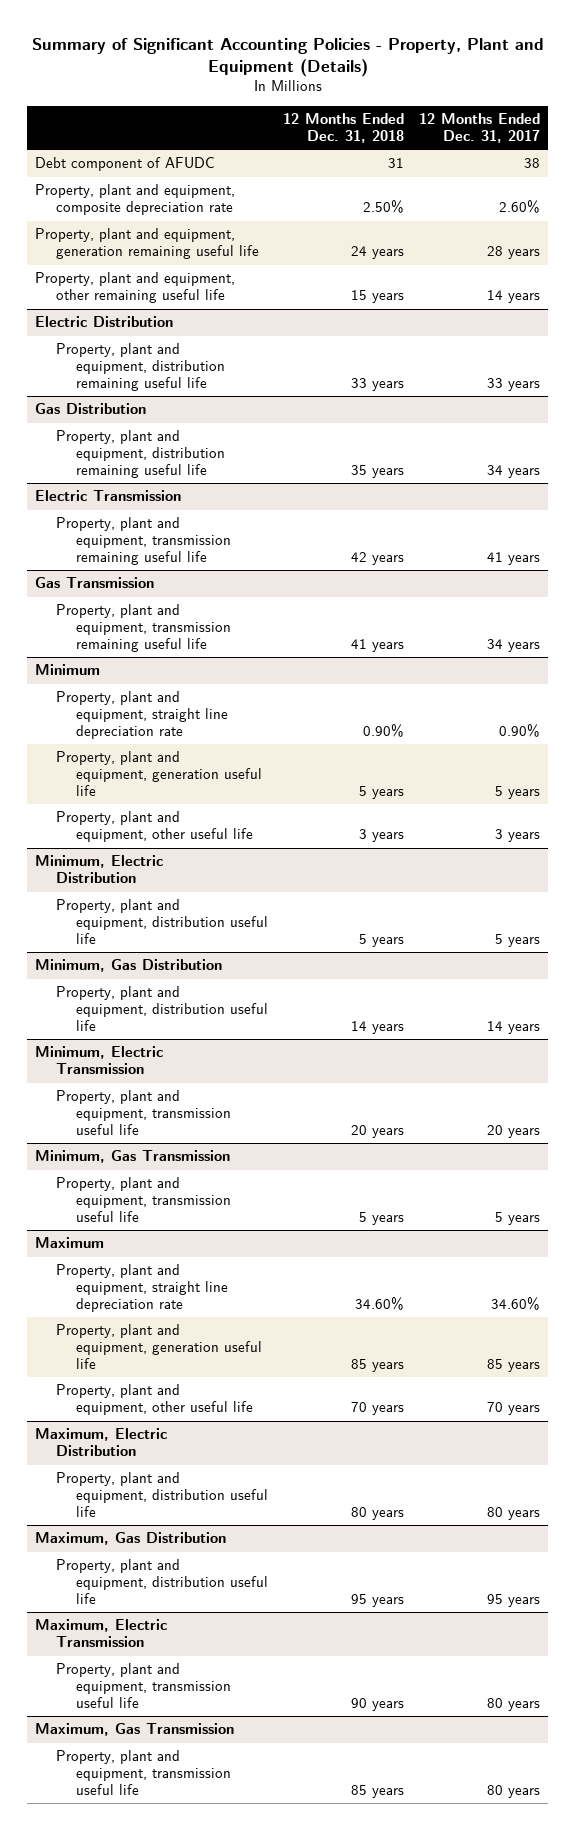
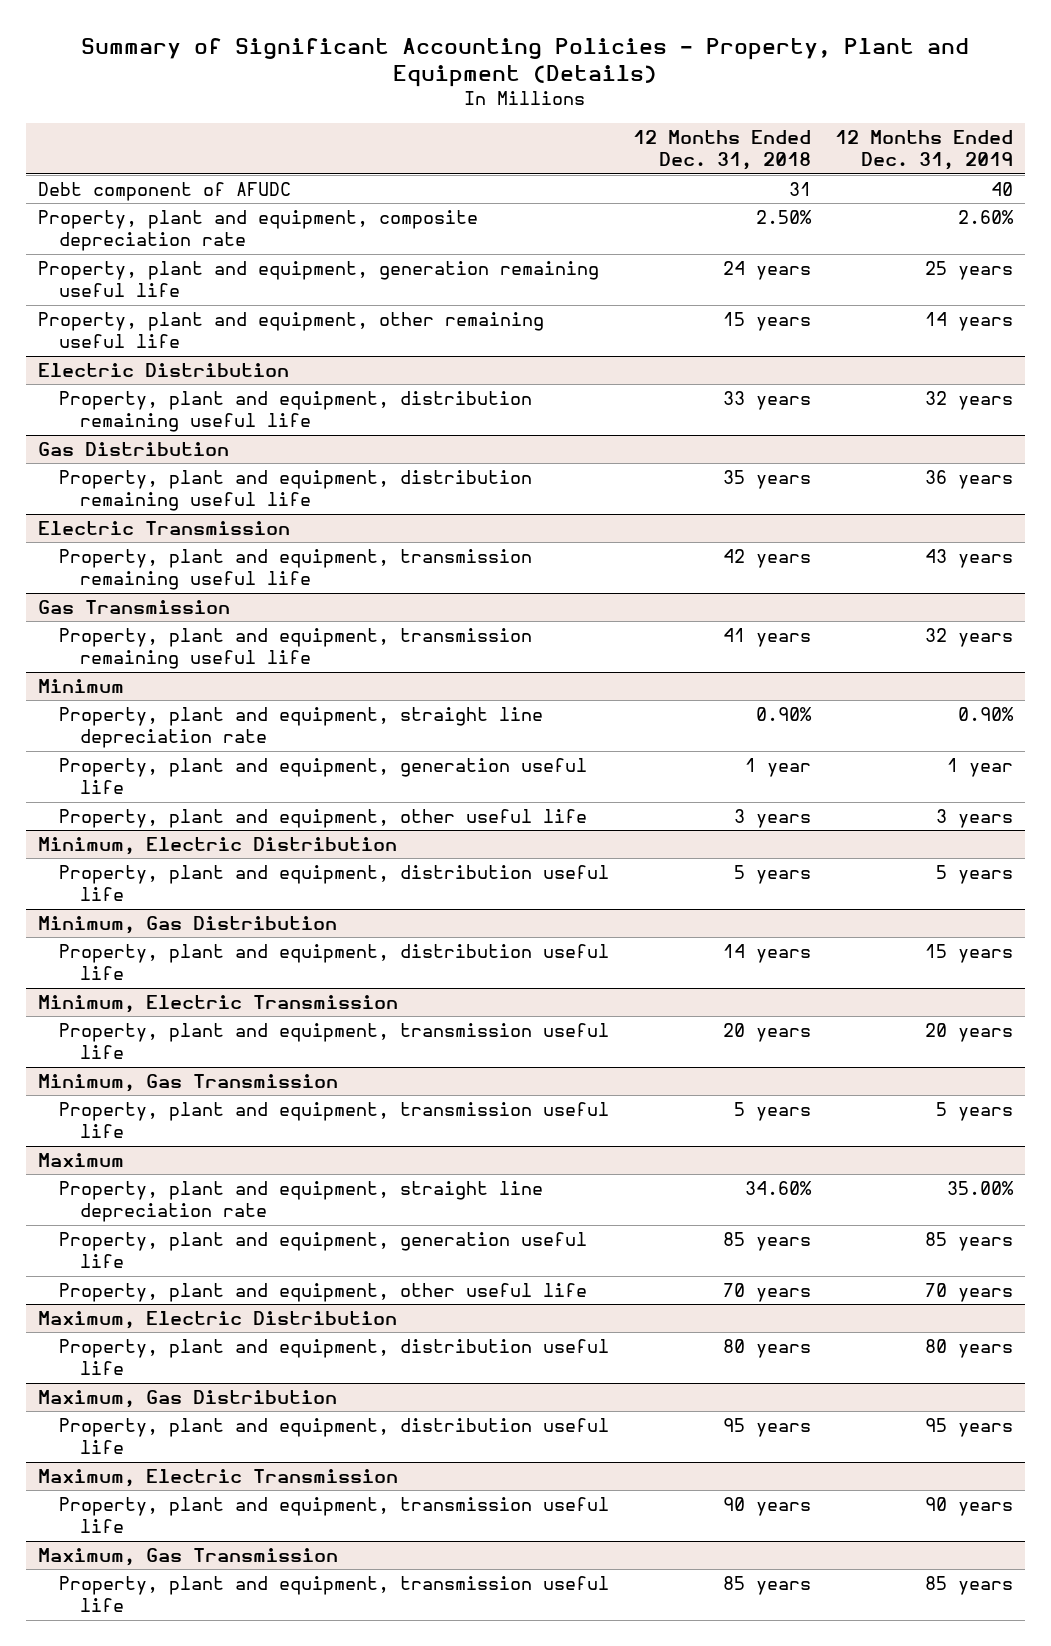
- | 12 Months Ended Dec. 31, 2018 | 12 Months Ended Dec. 31, 2017
+ | 12 Months Ended Dec. 31, 2018 | 12 Months Ended Dec. 31, 2019
@ Minimum
- Property, plant and equipment, generation useful life | 5 years | 5 years
+ Property, plant and equipment, generation useful life | 1 year | 1 year

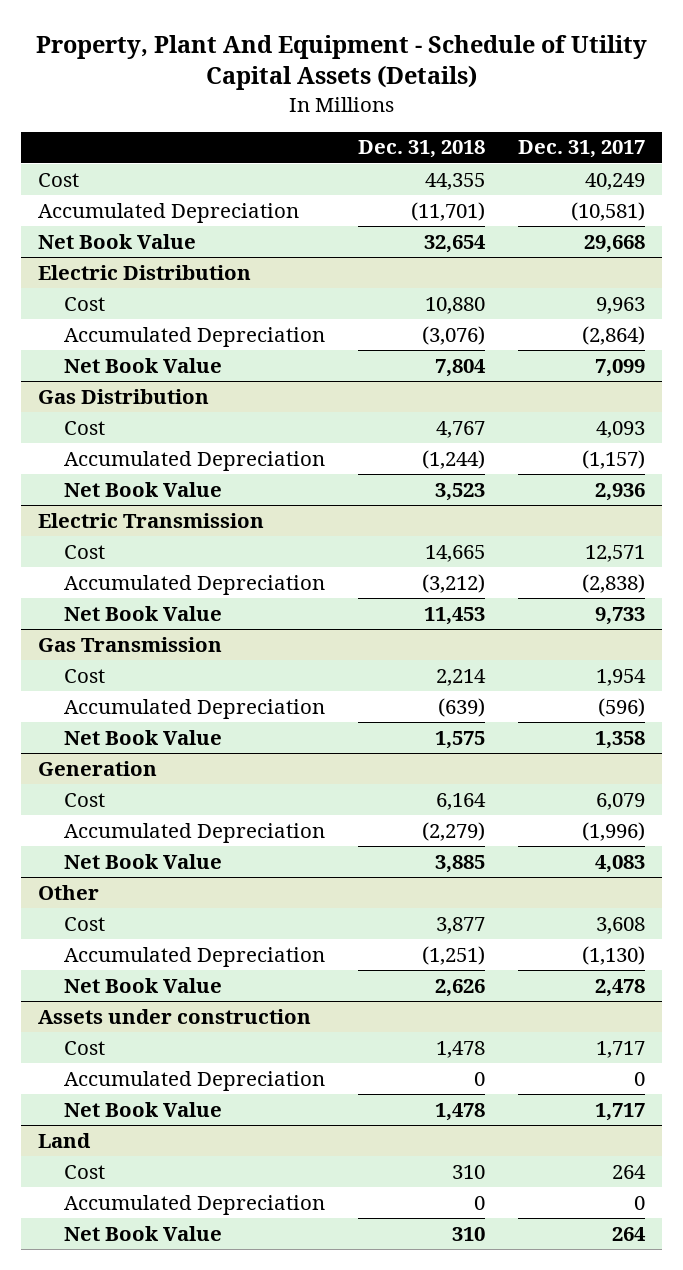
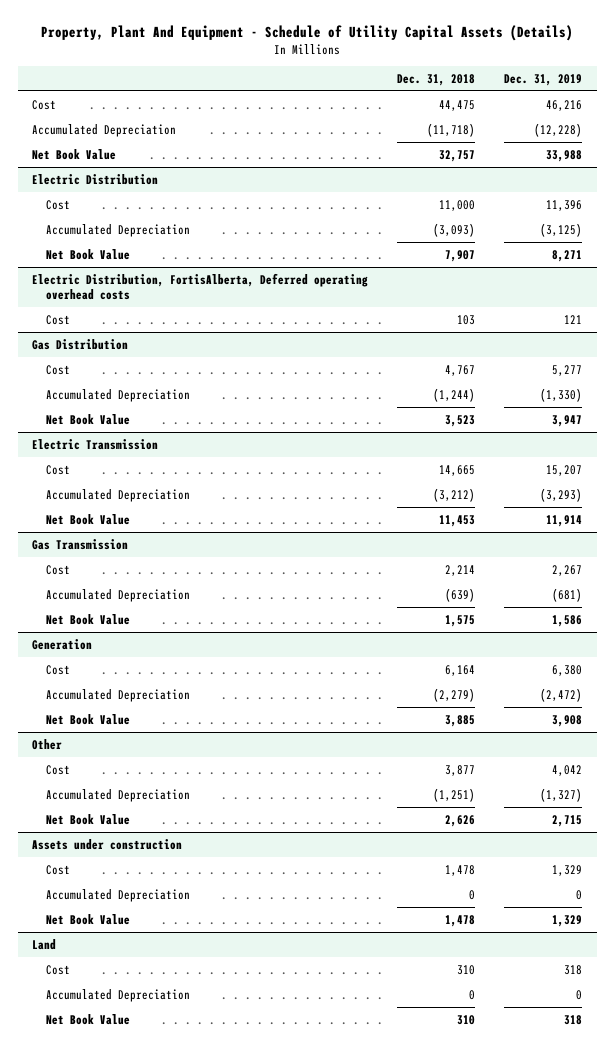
- | Dec. 31, 2018 | Dec. 31, 2017
+ | Dec. 31, 2018 | Dec. 31, 2019
- Cost | 44,355 | 40,249
- Accumulated Depreciation | (11,701) | (10,581)
- Net Book Value | 32,654 | 29,668
+ Cost | 44,475 | 46,216
+ Accumulated Depreciation | (11,718) | (12,228)
+ Net Book Value | 32,757 | 33,988
@ Electric Distribution
- Cost | 10,880 | 9,963
- Accumulated Depreciation | (3,076) | (2,864)
- Net Book Value | 7,804 | 7,099
+ Cost | 11,000 | 11,396
+ Accumulated Depreciation | (3,093) | (3,125)
+ Net Book Value | 7,907 | 8,271
+ Electric Distribution, FortisAlberta, Deferred operating overhead costs
+ Cost | 103 | 121

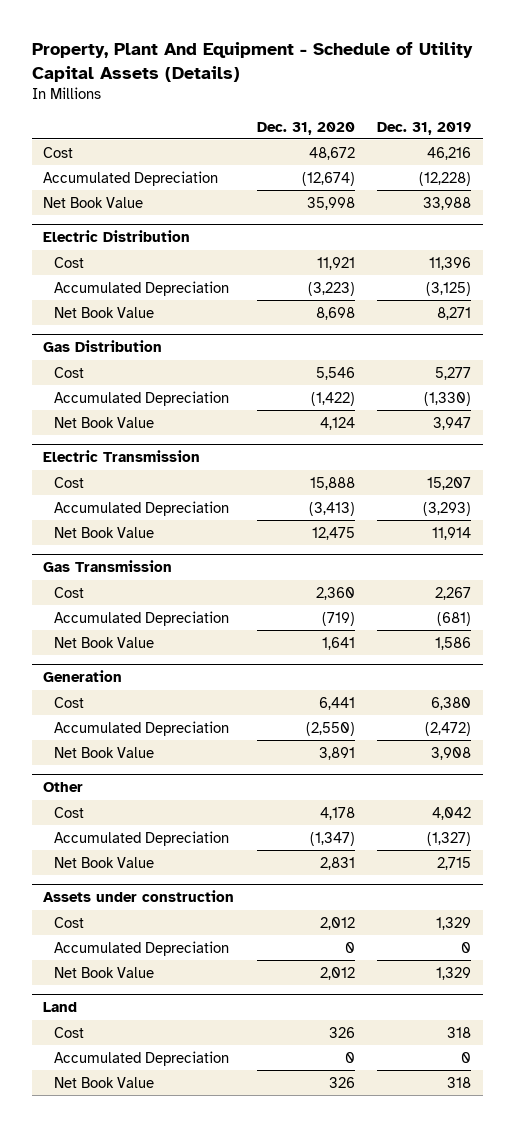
- | Dec. 31, 2018 | Dec. 31, 2019
+ | Dec. 31, 2020 | Dec. 31, 2019
- Electric Distribution, FortisAlberta, Deferred operating overhead costs
- Cost | 103 | 121

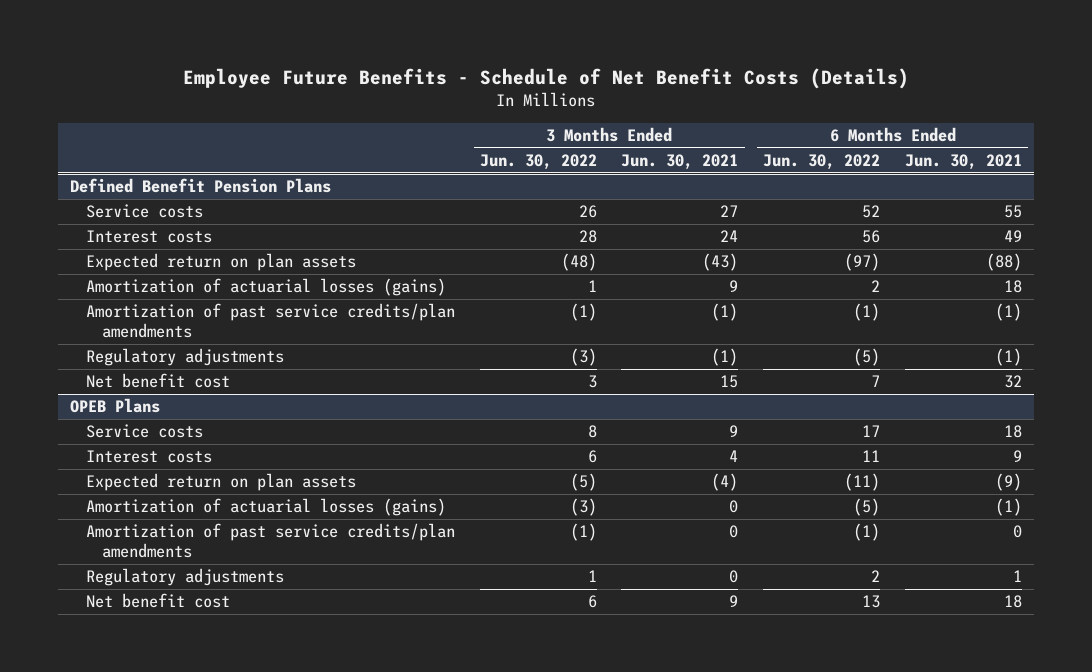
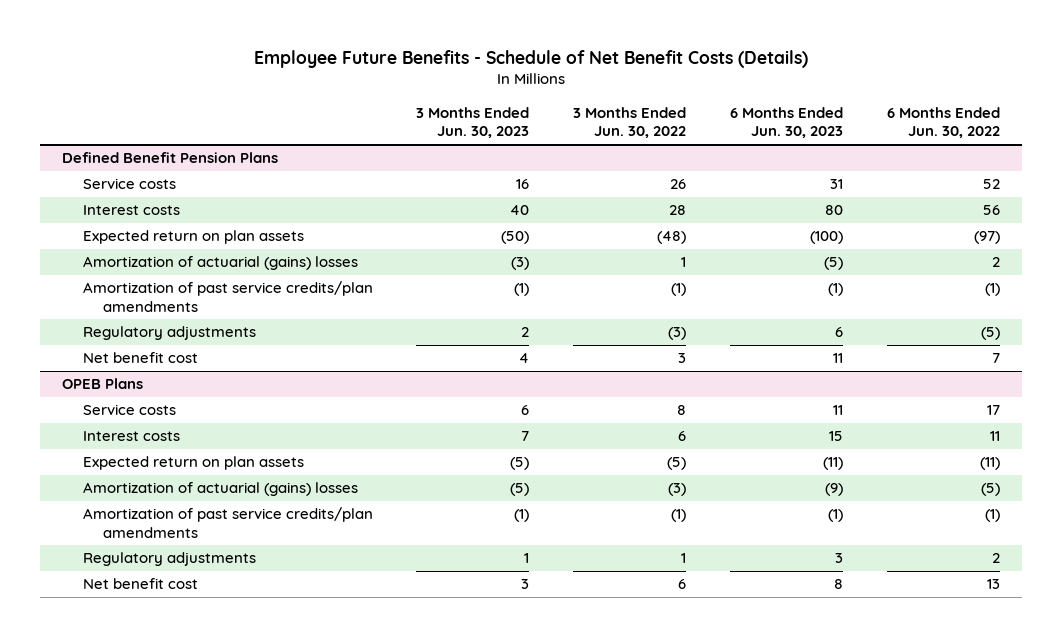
- | 3 Months Ended Jun. 30, 2022 | 3 Months Ended Jun. 30, 2021 | 6 Months Ended Jun. 30, 2022 | 6 Months Ended Jun. 30, 2021
+ | 3 Months Ended Jun. 30, 2023 | 3 Months Ended Jun. 30, 2022 | 6 Months Ended Jun. 30, 2023 | 6 Months Ended Jun. 30, 2022
@ Defined Benefit Pension Plans
- Amortization of actuarial losses (gains) | 1 | 9 | 2 | 18
+ Amortization of actuarial (gains) losses | (3) | 1 | (5) | 2
@ OPEB Plans
- Amortization of actuarial losses (gains) | (3) | 0 | (5) | (1)
+ Amortization of actuarial (gains) losses | (5) | (3) | (9) | (5)

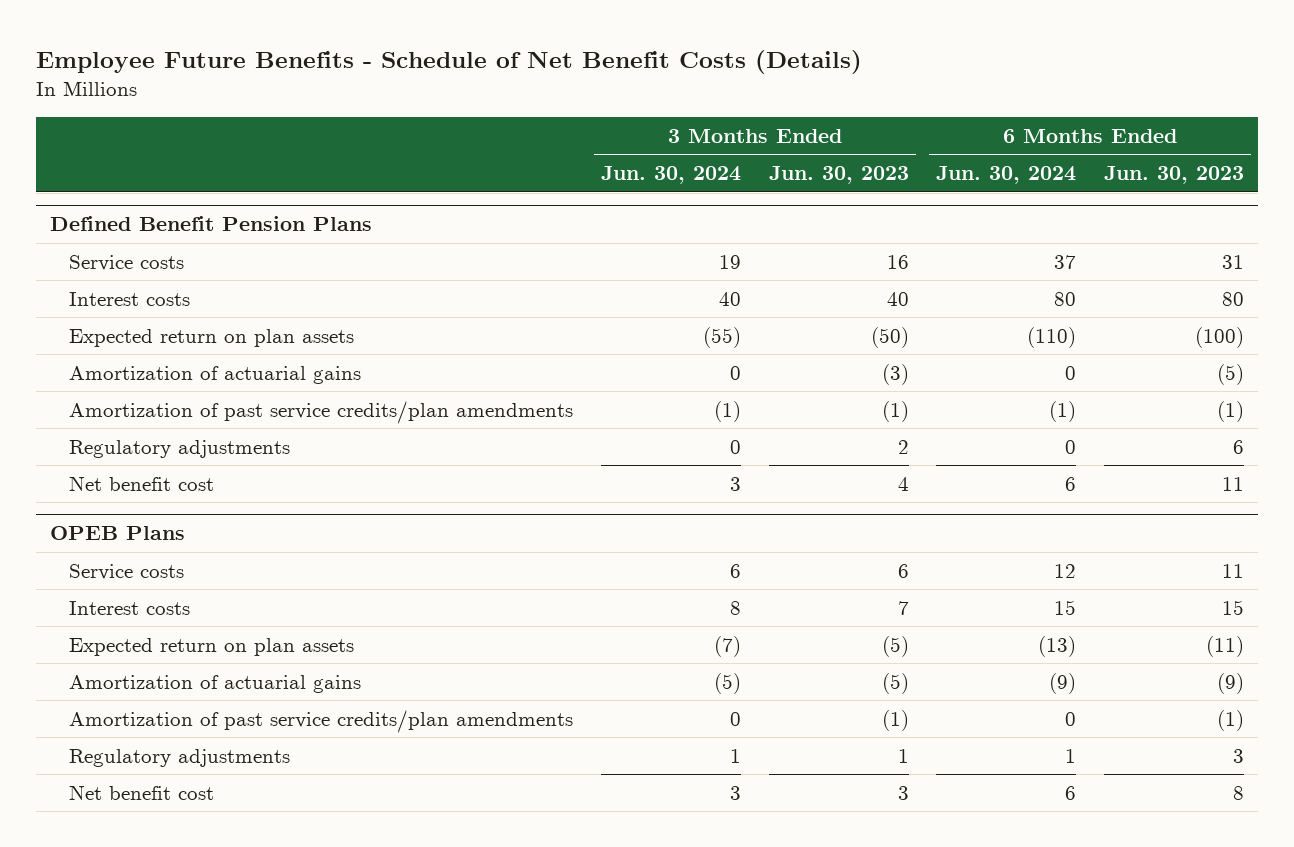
- | 3 Months Ended Jun. 30, 2023 | 3 Months Ended Jun. 30, 2022 | 6 Months Ended Jun. 30, 2023 | 6 Months Ended Jun. 30, 2022
+ | 3 Months Ended Jun. 30, 2024 | 3 Months Ended Jun. 30, 2023 | 6 Months Ended Jun. 30, 2024 | 6 Months Ended Jun. 30, 2023
@ Defined Benefit Pension Plans
- Amortization of actuarial (gains) losses | (3) | 1 | (5) | 2
+ Amortization of actuarial gains | 0 | (3) | 0 | (5)
@ OPEB Plans
- Amortization of actuarial (gains) losses | (5) | (3) | (9) | (5)
+ Amortization of actuarial gains | (5) | (5) | (9) | (9)

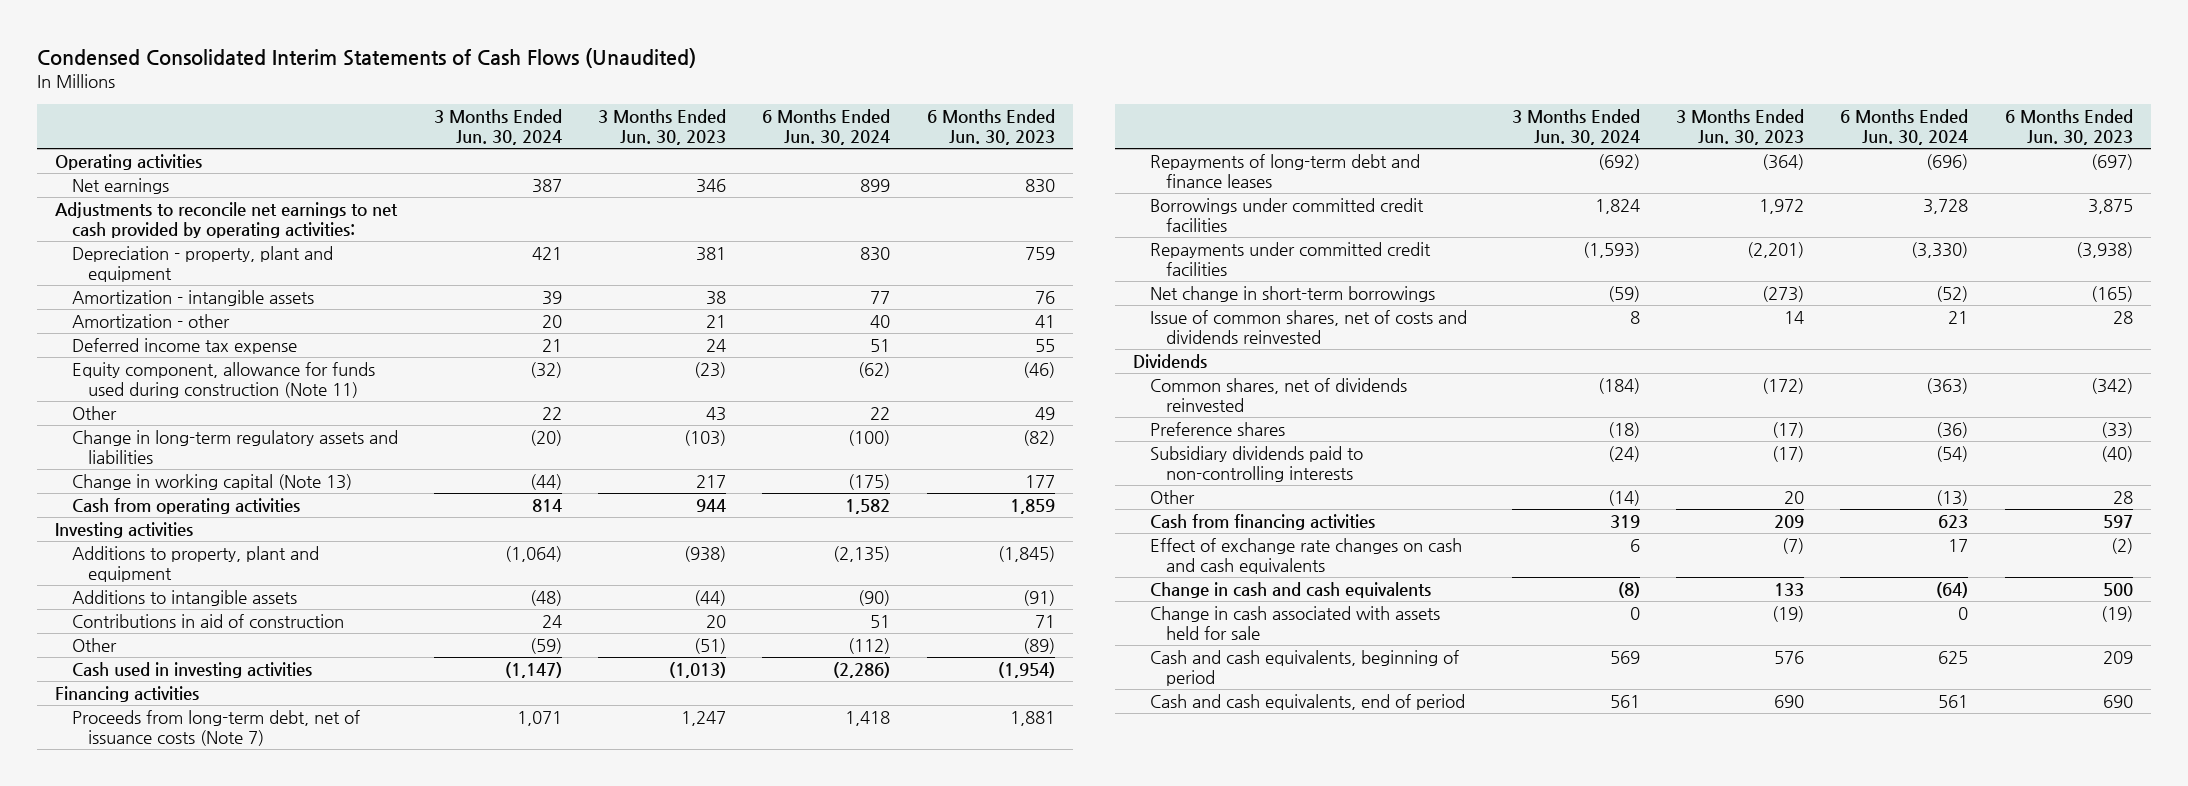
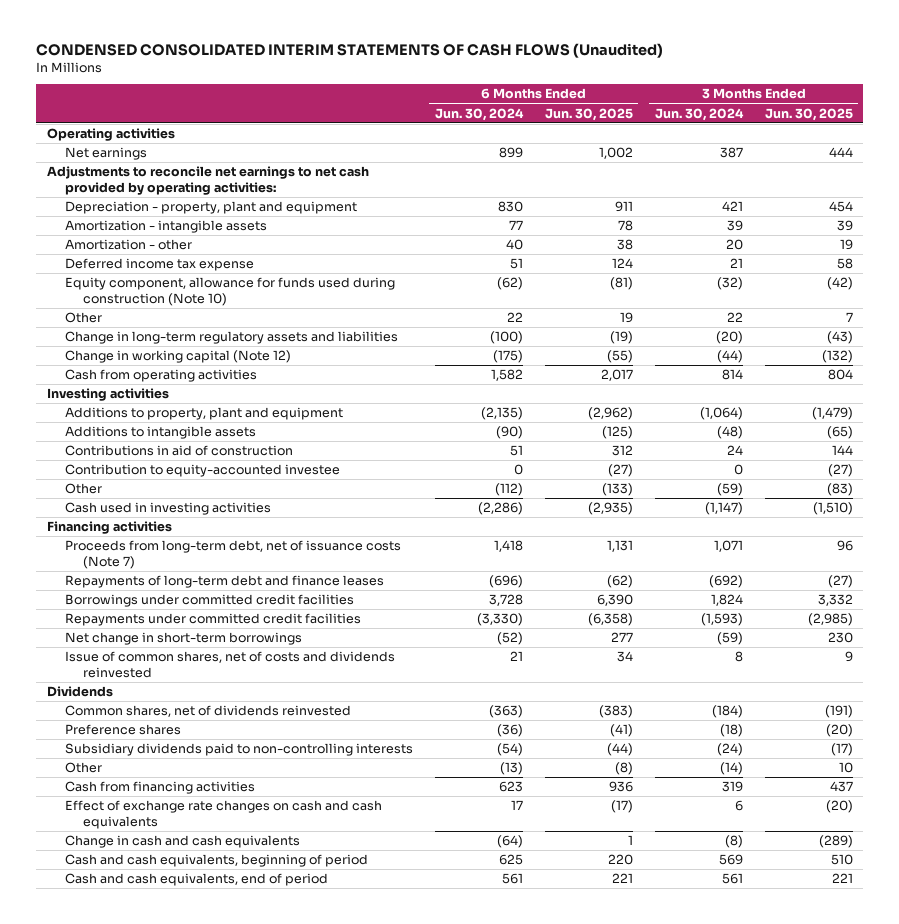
- Condensed Consolidated Interim Statements of Cash Flows (Unaudited)
+ CONDENSED CONSOLIDATED INTERIM STATEMENTS OF CASH FLOWS (Unaudited)
- | 3 Months Ended Jun. 30, 2024 | 3 Months Ended Jun. 30, 2023 | 6 Months Ended Jun. 30, 2024 | 6 Months Ended Jun. 30, 2023
+ | 6 Months Ended Jun. 30, 2024 | 6 Months Ended Jun. 30, 2025 | 3 Months Ended Jun. 30, 2024 | 3 Months Ended Jun. 30, 2025
- Equity component, allowance for funds used during construction (Note 11) | (32) | (23) | (62) | (46)
+ Equity component, allowance for funds used during construction (Note 10) | (62) | (81) | (32) | (42)
- Change in working capital (Note 13) | (44) | 217 | (175) | 177
+ Change in working capital (Note 12) | (175) | (55) | (44) | (132)
+ Contribution to equity-accounted investee | 0 | (27) | 0 | (27)
- Change in cash associated with assets held for sale | 0 | (19) | 0 | (19)

